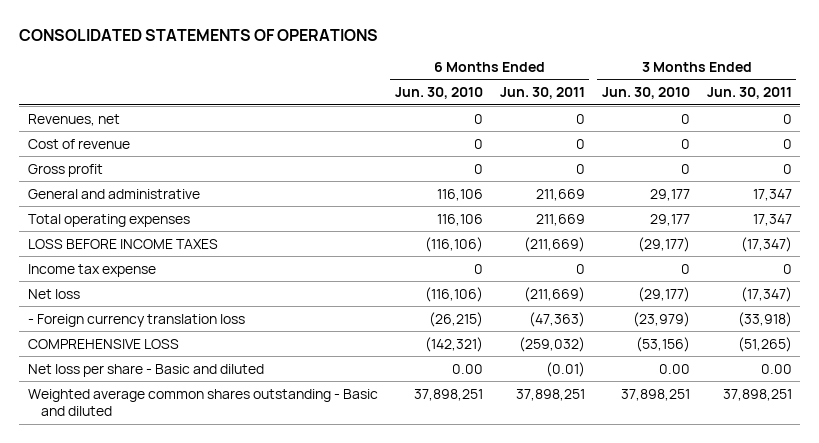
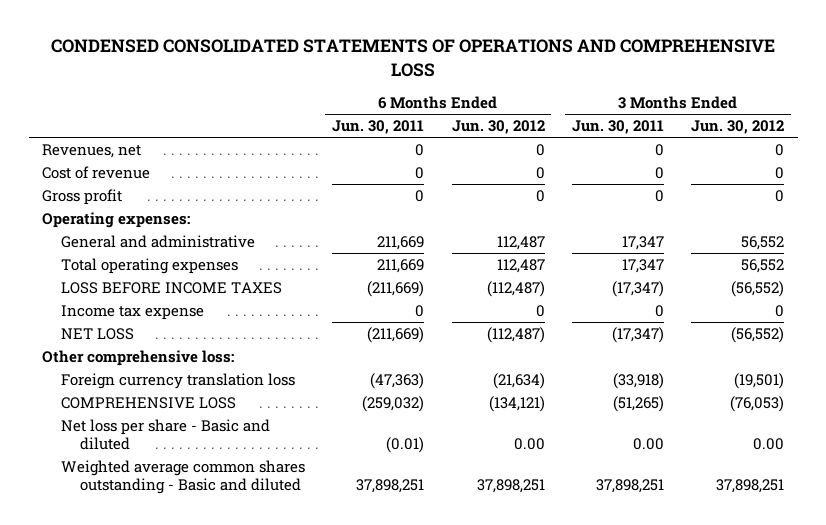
- CONSOLIDATED STATEMENTS OF OPERATIONS
+ CONDENSED CONSOLIDATED STATEMENTS OF OPERATIONS AND COMPREHENSIVE LOSS
- | 6 Months Ended Jun. 30, 2010 | 6 Months Ended Jun. 30, 2011 | 3 Months Ended Jun. 30, 2010 | 3 Months Ended Jun. 30, 2011
+ | 6 Months Ended Jun. 30, 2011 | 6 Months Ended Jun. 30, 2012 | 3 Months Ended Jun. 30, 2011 | 3 Months Ended Jun. 30, 2012
+ Operating expenses:
- Net loss | (116,106) | (211,669) | (29,177) | (17,347)
- - Foreign currency translation loss | (26,215) | (47,363) | (23,979) | (33,918)
+ NET LOSS | (211,669) | (112,487) | (17,347) | (56,552)
+ Other comprehensive loss:
+ Foreign currency translation loss | (47,363) | (21,634) | (33,918) | (19,501)

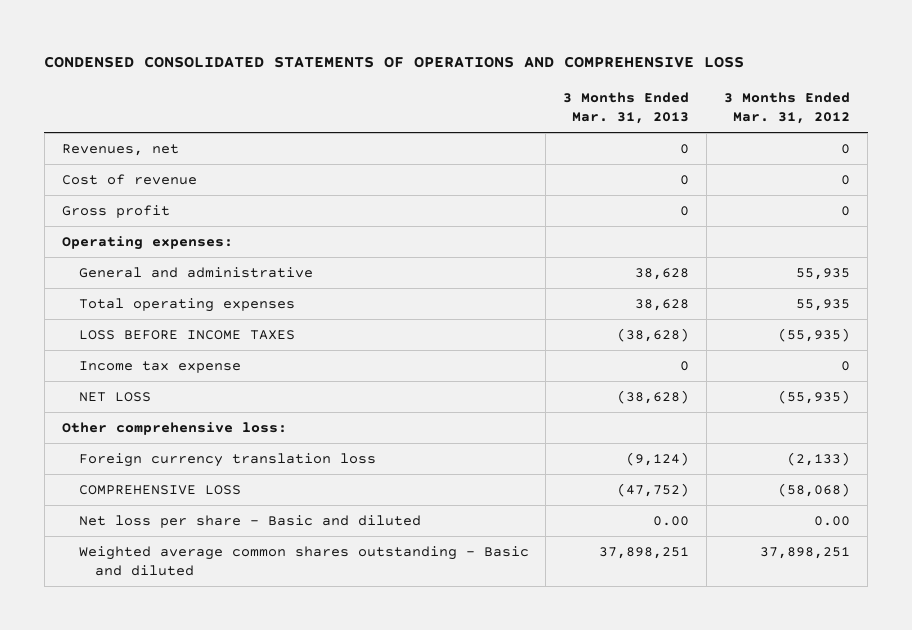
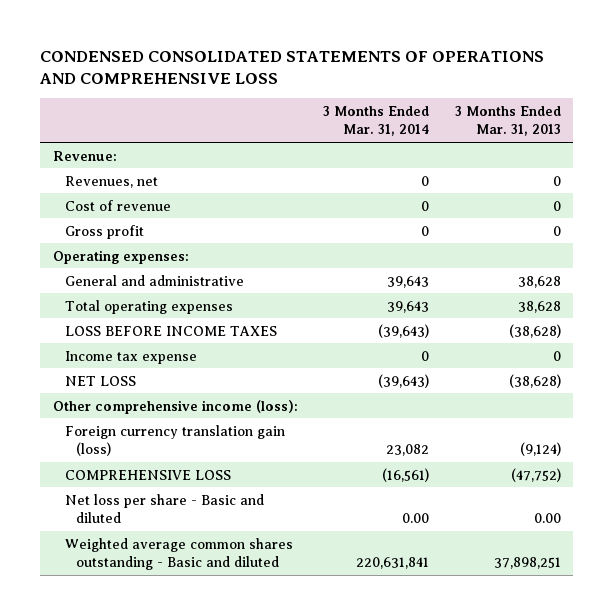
- | 3 Months Ended Mar. 31, 2013 | 3 Months Ended Mar. 31, 2012
+ | 3 Months Ended Mar. 31, 2014 | 3 Months Ended Mar. 31, 2013
+ Revenue:
- Other comprehensive loss:
- Foreign currency translation loss | (9,124) | (2,133)
+ Other comprehensive income (loss):
+ Foreign currency translation gain (loss) | 23,082 | (9,124)

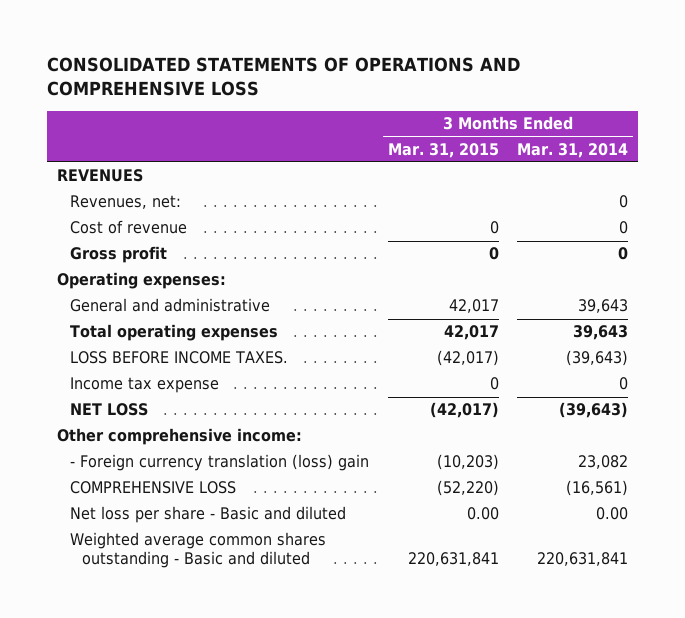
- CONDENSED CONSOLIDATED STATEMENTS OF OPERATIONS AND COMPREHENSIVE LOSS
+ CONSOLIDATED STATEMENTS OF OPERATIONS AND COMPREHENSIVE LOSS
- | 3 Months Ended Mar. 31, 2014 | 3 Months Ended Mar. 31, 2013
+ | 3 Months Ended Mar. 31, 2015 | 3 Months Ended Mar. 31, 2014
- Revenue:
- Revenues, net | 0 | 0
+ REVENUES
+ Revenues, net: | | 0
- LOSS BEFORE INCOME TAXES | (39,643) | (38,628)
+ LOSS BEFORE INCOME TAXES. | (42,017) | (39,643)
- Other comprehensive income (loss):
- Foreign currency translation gain (loss) | 23,082 | (9,124)
+ Other comprehensive income:
+ - Foreign currency translation (loss) gain | (10,203) | 23,082

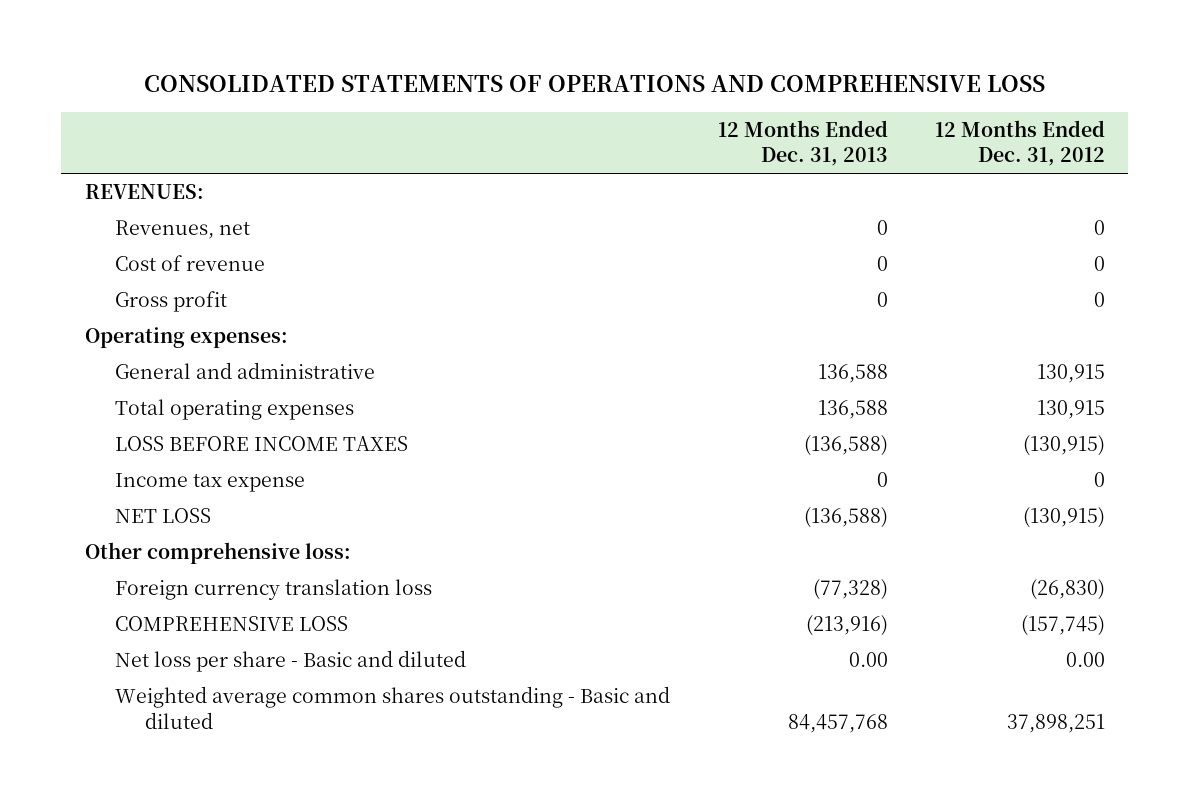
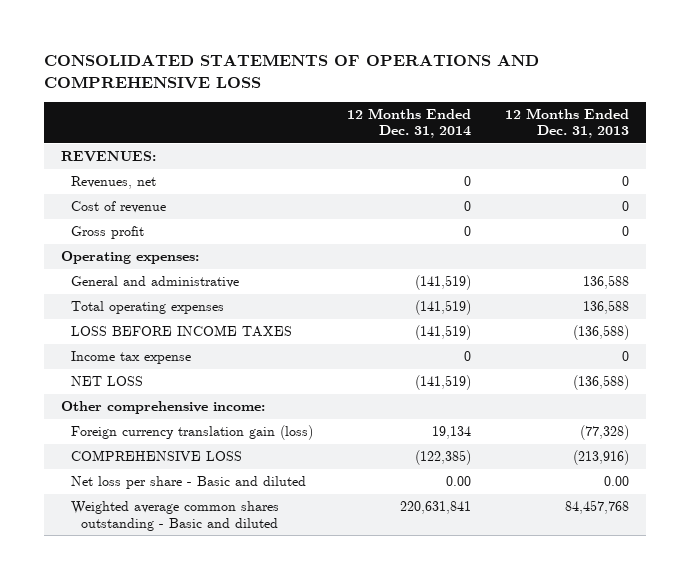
- | 12 Months Ended Dec. 31, 2013 | 12 Months Ended Dec. 31, 2012
+ | 12 Months Ended Dec. 31, 2014 | 12 Months Ended Dec. 31, 2013
- Other comprehensive loss:
- Foreign currency translation loss | (77,328) | (26,830)
+ Other comprehensive income:
+ Foreign currency translation gain (loss) | 19,134 | (77,328)

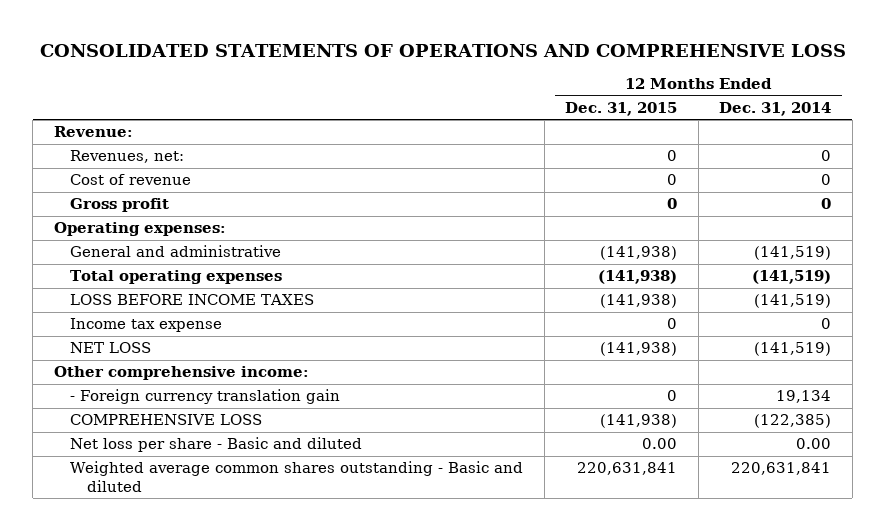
- | 12 Months Ended Dec. 31, 2014 | 12 Months Ended Dec. 31, 2013
+ | 12 Months Ended Dec. 31, 2015 | 12 Months Ended Dec. 31, 2014
- REVENUES:
- Revenues, net | 0 | 0
+ Revenue:
+ Revenues, net: | 0 | 0
- Foreign currency translation gain (loss) | 19,134 | (77,328)
+ - Foreign currency translation gain | 0 | 19,134

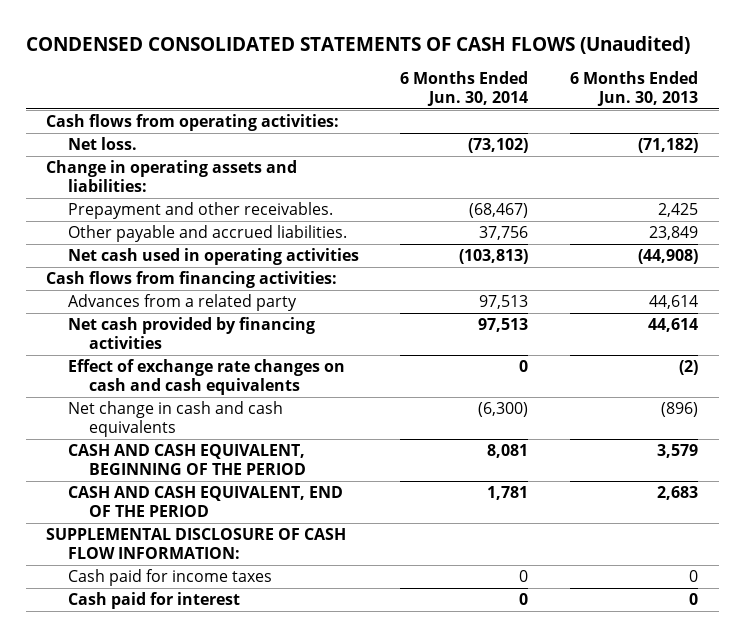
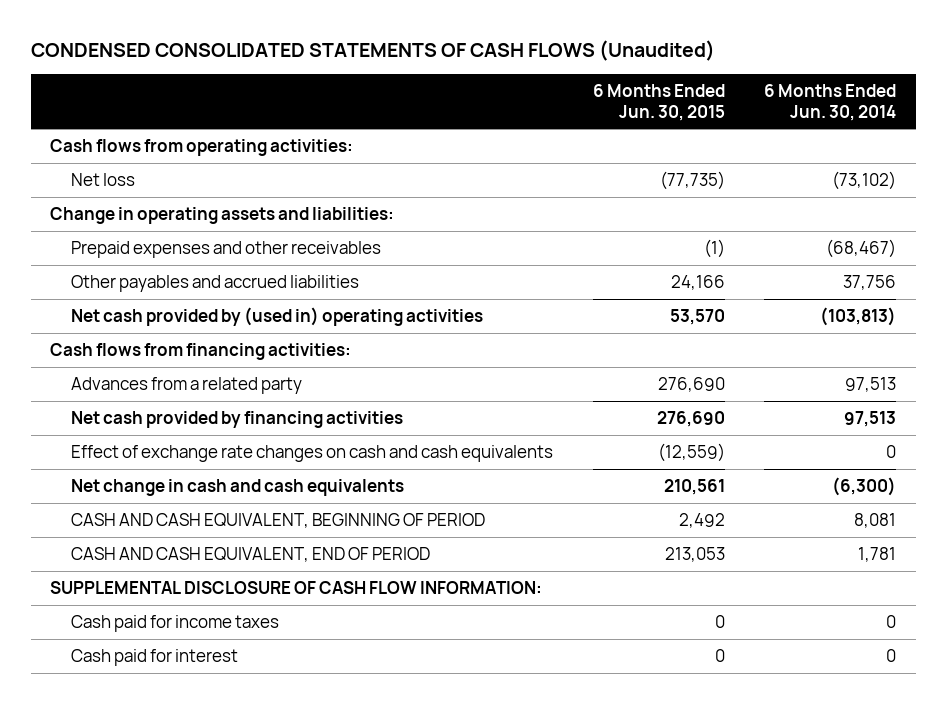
- | 6 Months Ended Jun. 30, 2014 | 6 Months Ended Jun. 30, 2013
+ | 6 Months Ended Jun. 30, 2015 | 6 Months Ended Jun. 30, 2014
- Net loss. | (73,102) | (71,182)
+ Net loss | (77,735) | (73,102)
- Prepayment and other receivables. | (68,467) | 2,425
- Other payable and accrued liabilities. | 37,756 | 23,849
- Net cash used in operating activities | (103,813) | (44,908)
+ Prepaid expenses and other receivables | (1) | (68,467)
+ Other payables and accrued liabilities | 24,166 | 37,756
+ Net cash provided by (used in) operating activities | 53,570 | (103,813)
- CASH AND CASH EQUIVALENT, BEGINNING OF THE PERIOD | 8,081 | 3,579
- CASH AND CASH EQUIVALENT, END OF THE PERIOD | 1,781 | 2,683
+ CASH AND CASH EQUIVALENT, BEGINNING OF PERIOD | 2,492 | 8,081
+ CASH AND CASH EQUIVALENT, END OF PERIOD | 213,053 | 1,781

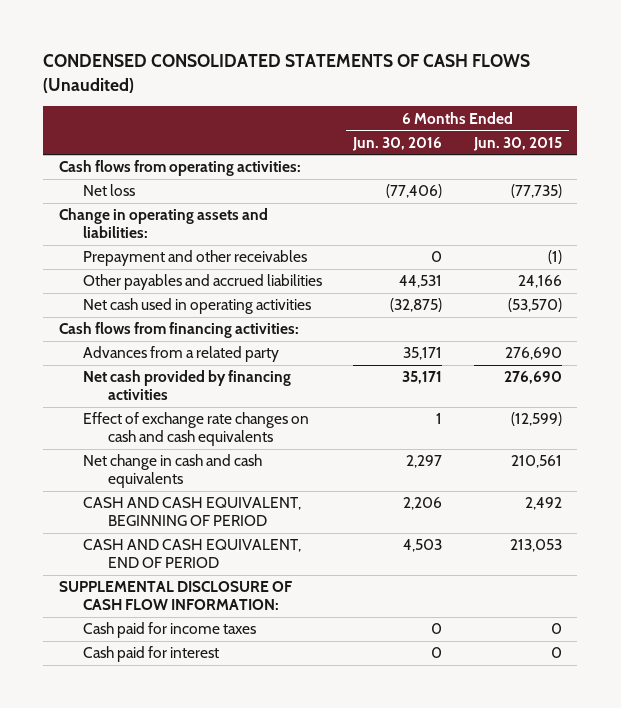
- | 6 Months Ended Jun. 30, 2015 | 6 Months Ended Jun. 30, 2014
+ | 6 Months Ended Jun. 30, 2016 | 6 Months Ended Jun. 30, 2015
- Prepaid expenses and other receivables | (1) | (68,467)
+ Prepayment and other receivables | 0 | (1)
- Net cash provided by (used in) operating activities | 53,570 | (103,813)
+ Net cash used in operating activities | (32,875) | (53,570)
- Effect of exchange rate changes on cash and cash equivalents | (12,559) | 0
+ Effect of exchange rate changes on cash and cash equivalents | 1 | (12,599)

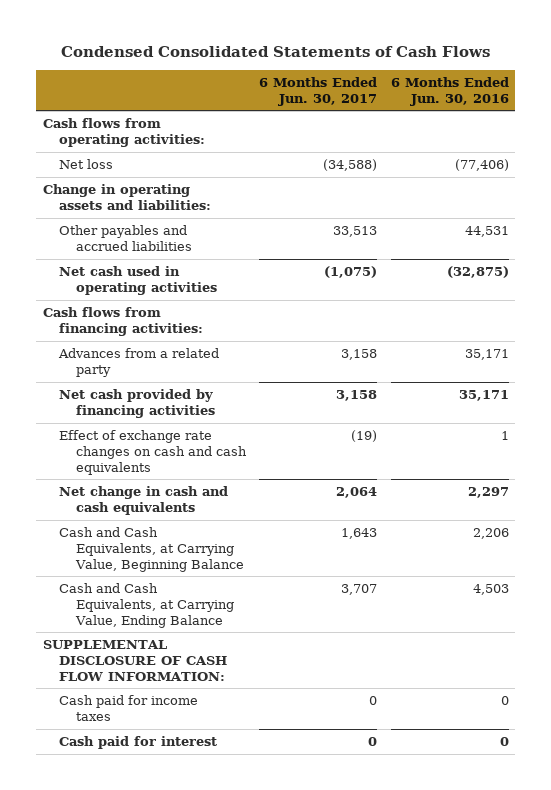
- CONDENSED CONSOLIDATED STATEMENTS OF CASH FLOWS (Unaudited)
+ Condensed Consolidated Statements of Cash Flows
- | 6 Months Ended Jun. 30, 2016 | 6 Months Ended Jun. 30, 2015
+ | 6 Months Ended Jun. 30, 2017 | 6 Months Ended Jun. 30, 2016
- Prepayment and other receivables | 0 | (1)
- CASH AND CASH EQUIVALENT, BEGINNING OF PERIOD | 2,206 | 2,492
- CASH AND CASH EQUIVALENT, END OF PERIOD | 4,503 | 213,053
+ Cash and Cash Equivalents, at Carrying Value, Beginning Balance | 1,643 | 2,206
+ Cash and Cash Equivalents, at Carrying Value, Ending Balance | 3,707 | 4,503

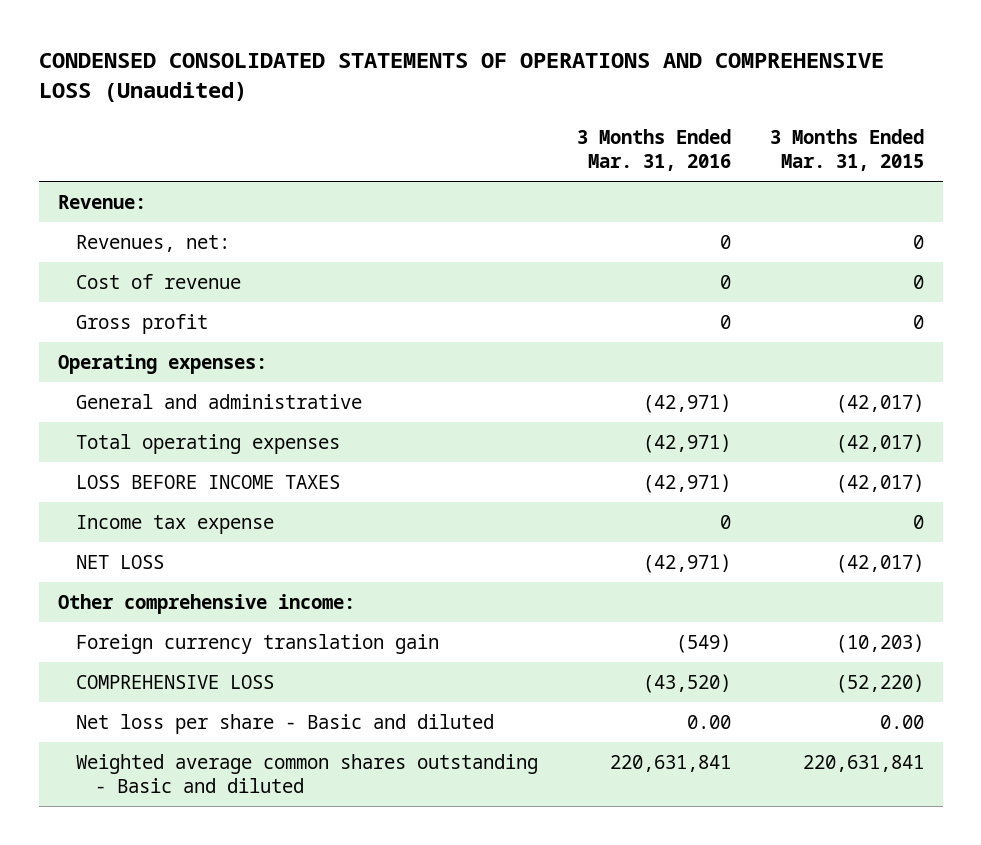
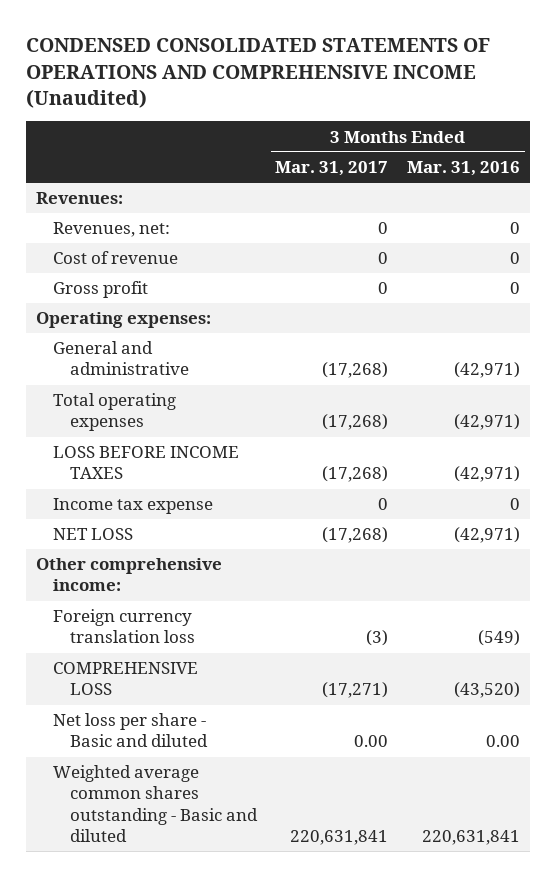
- CONDENSED CONSOLIDATED STATEMENTS OF OPERATIONS AND COMPREHENSIVE LOSS (Unaudited)
+ CONDENSED CONSOLIDATED STATEMENTS OF OPERATIONS AND COMPREHENSIVE INCOME (Unaudited)
- | 3 Months Ended Mar. 31, 2016 | 3 Months Ended Mar. 31, 2015
+ | 3 Months Ended Mar. 31, 2017 | 3 Months Ended Mar. 31, 2016
- Revenue:
+ Revenues:
- Foreign currency translation gain | (549) | (10,203)
+ Foreign currency translation loss | (3) | (549)

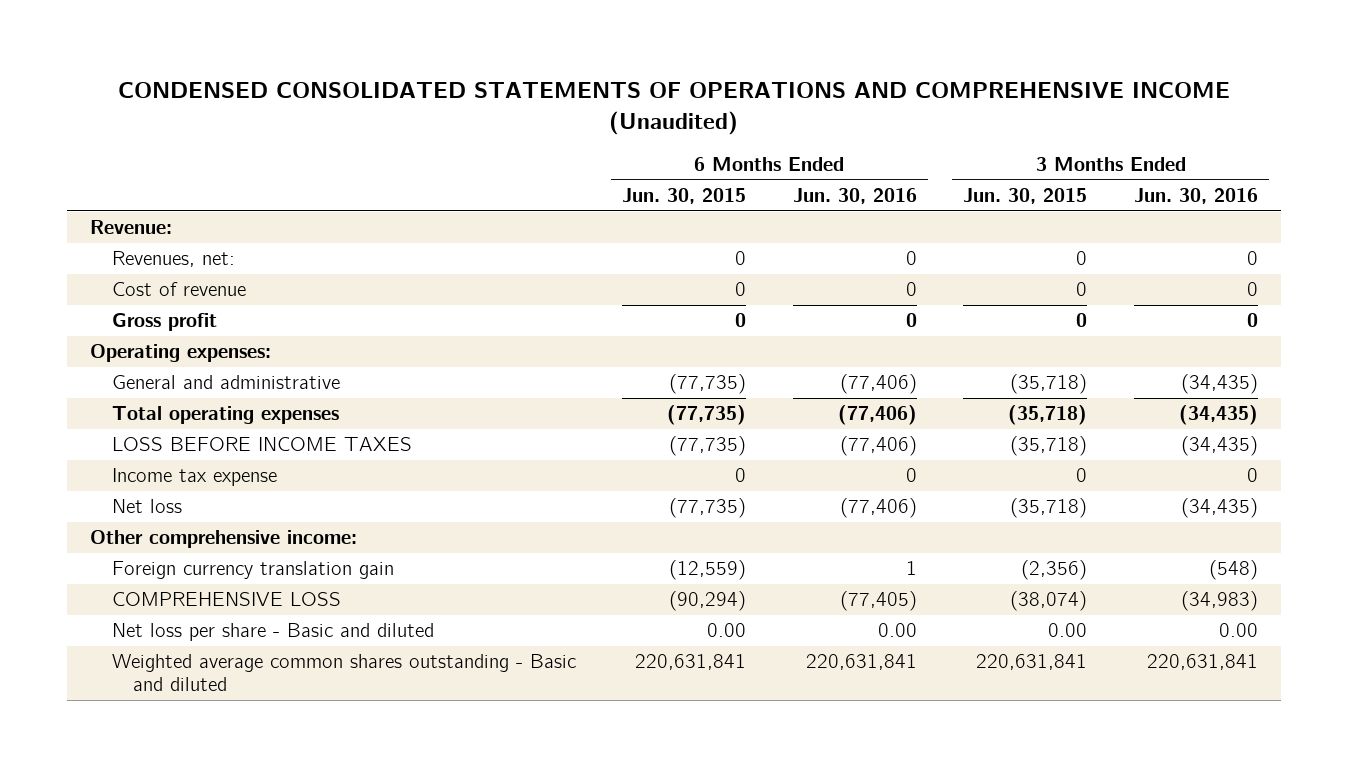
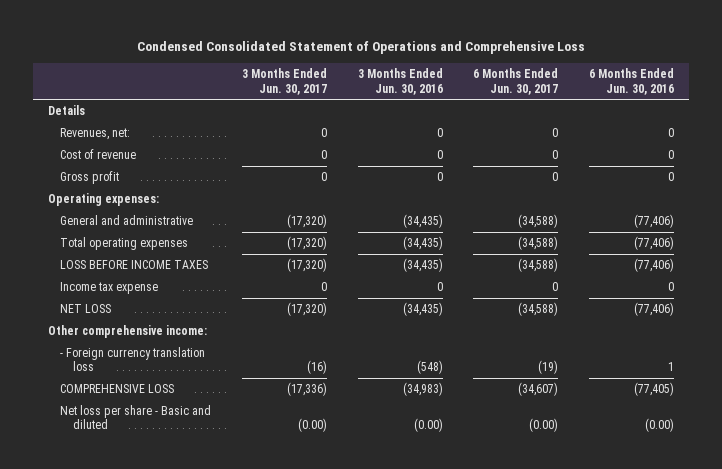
- CONDENSED CONSOLIDATED STATEMENTS OF OPERATIONS AND COMPREHENSIVE INCOME (Unaudited)
+ Condensed Consolidated Statement of Operations and Comprehensive Loss
- | 6 Months Ended Jun. 30, 2015 | 6 Months Ended Jun. 30, 2016 | 3 Months Ended Jun. 30, 2015 | 3 Months Ended Jun. 30, 2016
+ | 3 Months Ended Jun. 30, 2017 | 3 Months Ended Jun. 30, 2016 | 6 Months Ended Jun. 30, 2017 | 6 Months Ended Jun. 30, 2016
- Revenue:
+ Details
- Net loss | (77,735) | (77,406) | (35,718) | (34,435)
+ NET LOSS | (17,320) | (34,435) | (34,588) | (77,406)
- Foreign currency translation gain | (12,559) | 1 | (2,356) | (548)
+ - Foreign currency translation loss | (16) | (548) | (19) | 1
- Net loss per share - Basic and diluted | 0.00 | 0.00 | 0.00 | 0.00
- Weighted average common shares outstanding - Basic and diluted | 220,631,841 | 220,631,841 | 220,631,841 | 220,631,841
+ Net loss per share - Basic and diluted | (0.00) | (0.00) | (0.00) | (0.00)

